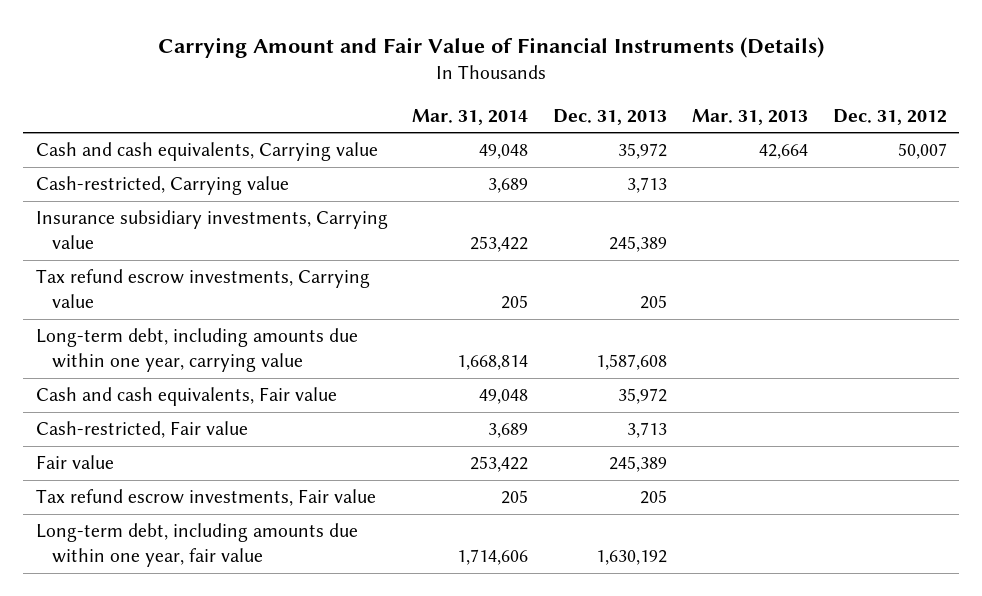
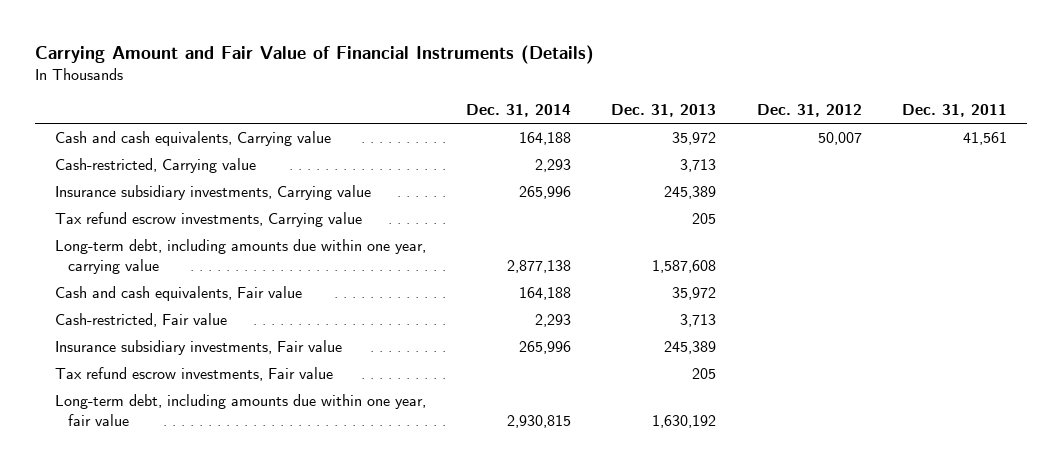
- | Mar. 31, 2014 | Dec. 31, 2013 | Mar. 31, 2013 | Dec. 31, 2012
+ | Dec. 31, 2014 | Dec. 31, 2013 | Dec. 31, 2012 | Dec. 31, 2011
- Fair value | 253,422 | 245,389 | |
+ Insurance subsidiary investments, Fair value | 265,996 | 245,389 | |

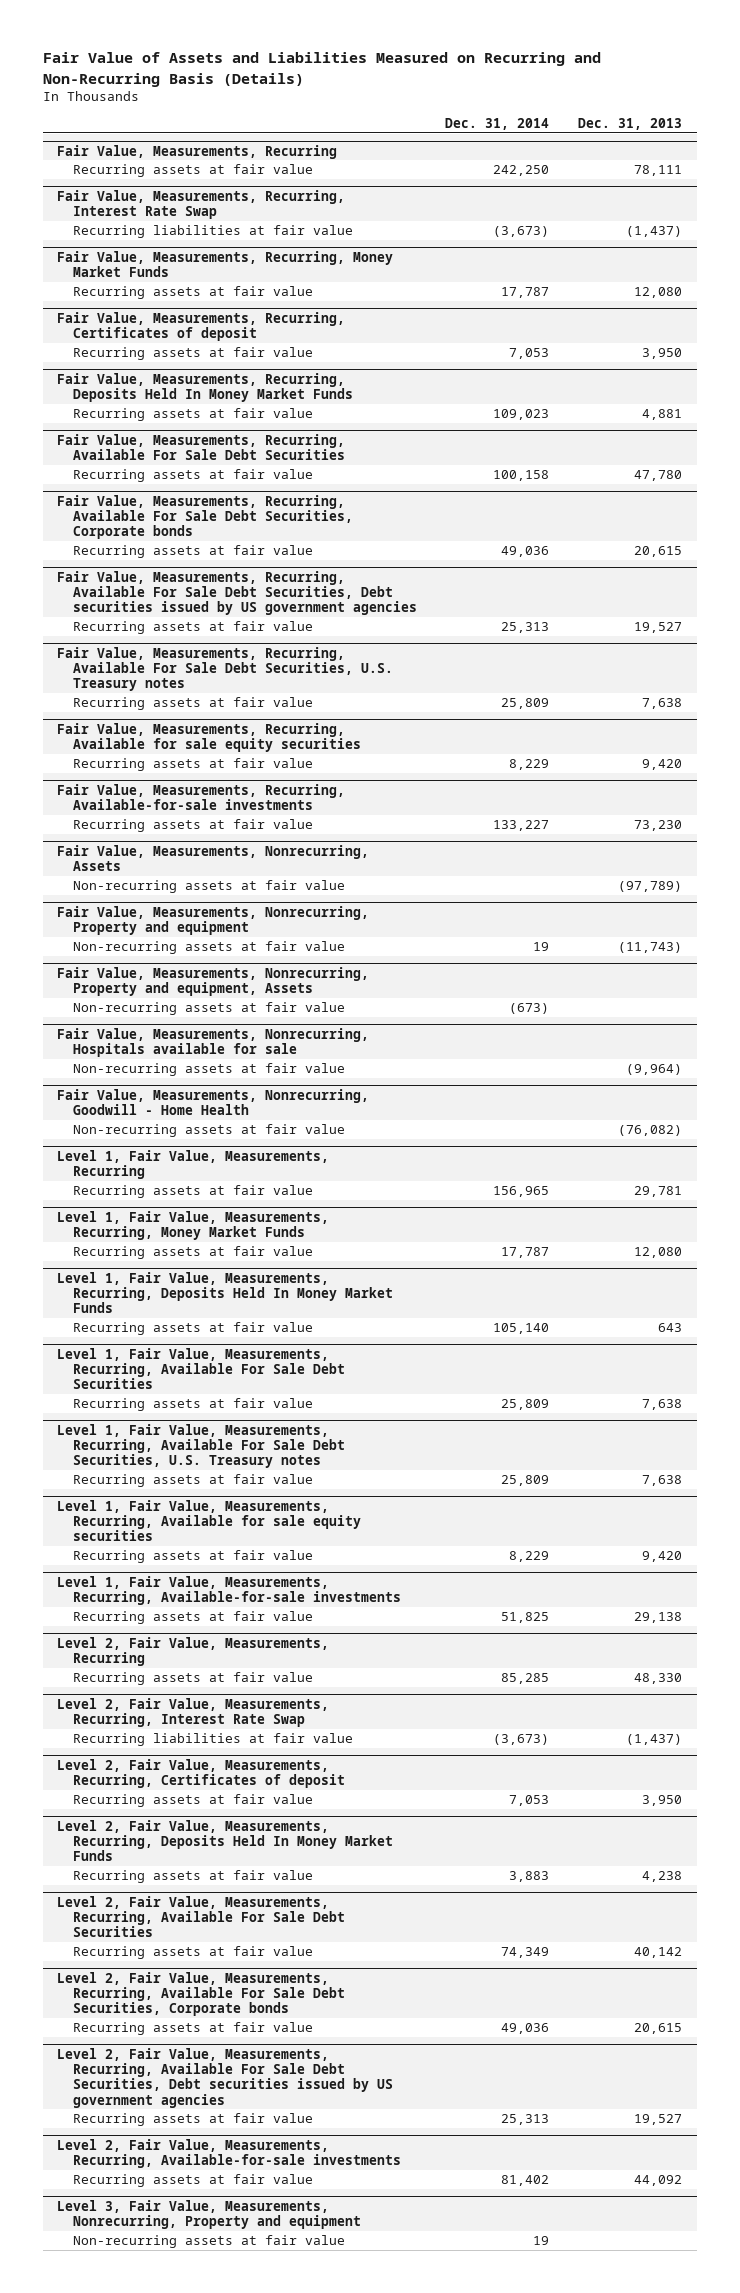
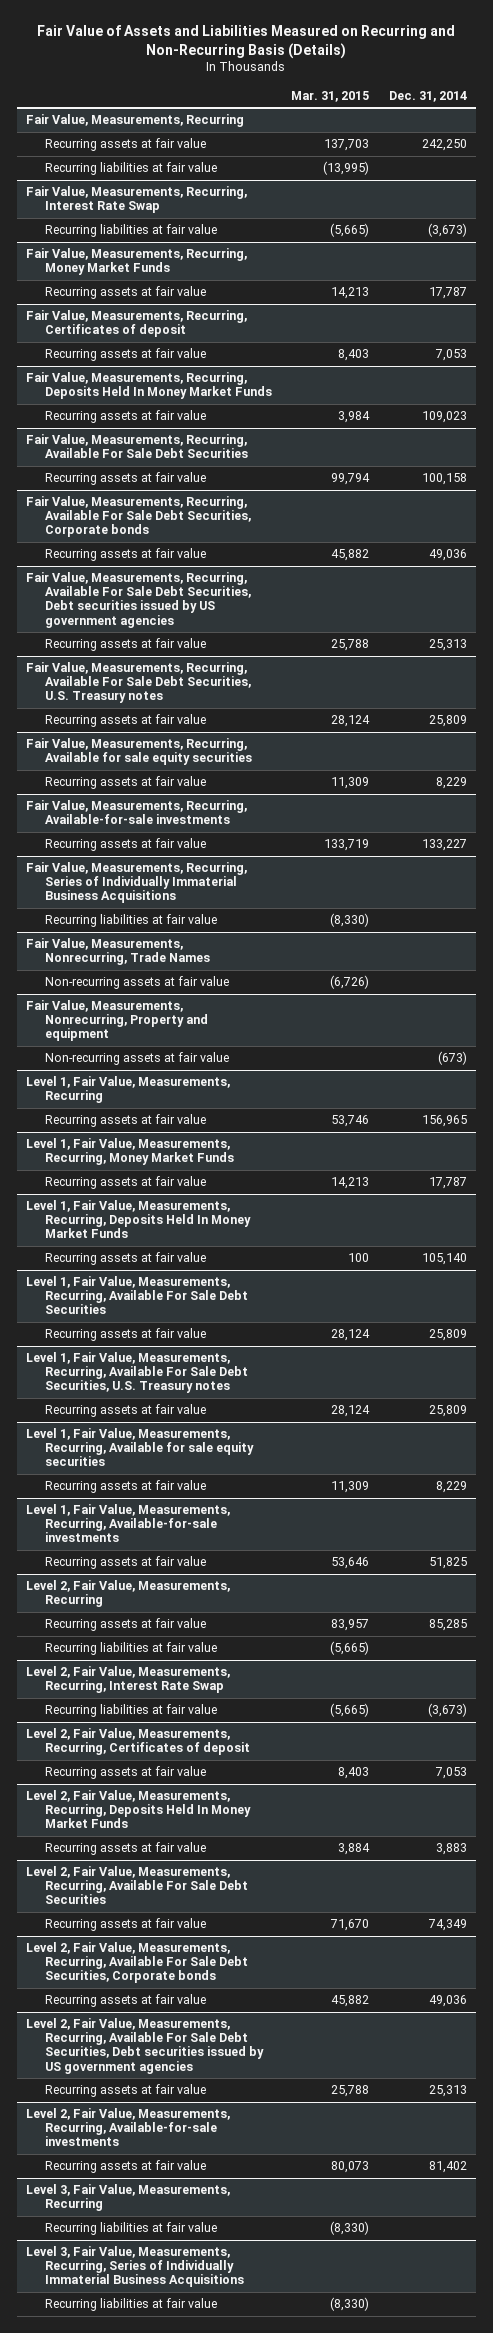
- | Dec. 31, 2014 | Dec. 31, 2013
+ | Mar. 31, 2015 | Dec. 31, 2014
@ Fair Value, Measurements, Recurring
+ Recurring liabilities at fair value | (13,995) |
- Fair Value, Measurements, Nonrecurring, Assets
+ Fair Value, Measurements, Recurring, Series of Individually Immaterial Business Acquisitions
+ Recurring liabilities at fair value | (8,330) |
+ Fair Value, Measurements, Nonrecurring, Trade Names
@ Fair Value, Measurements, Nonrecurring, Property and equipment
- Non-recurring assets at fair value | 19 | (11,743)
- Fair Value, Measurements, Nonrecurring, Property and equipment, Assets
- Fair Value, Measurements, Nonrecurring, Hospitals available for sale
- Non-recurring assets at fair value | | (9,964)
- Fair Value, Measurements, Nonrecurring, Goodwill - Home Health
- Non-recurring assets at fair value | | (76,082)
@ Level 2, Fair Value, Measurements, Recurring
+ Recurring liabilities at fair value | (5,665) |
- Level 3, Fair Value, Measurements, Nonrecurring, Property and equipment
- Non-recurring assets at fair value | 19 |
+ Level 3, Fair Value, Measurements, Recurring
+ Recurring liabilities at fair value | (8,330) |
+ Level 3, Fair Value, Measurements, Recurring, Series of Individually Immaterial Business Acquisitions
+ Recurring liabilities at fair value | (8,330) |

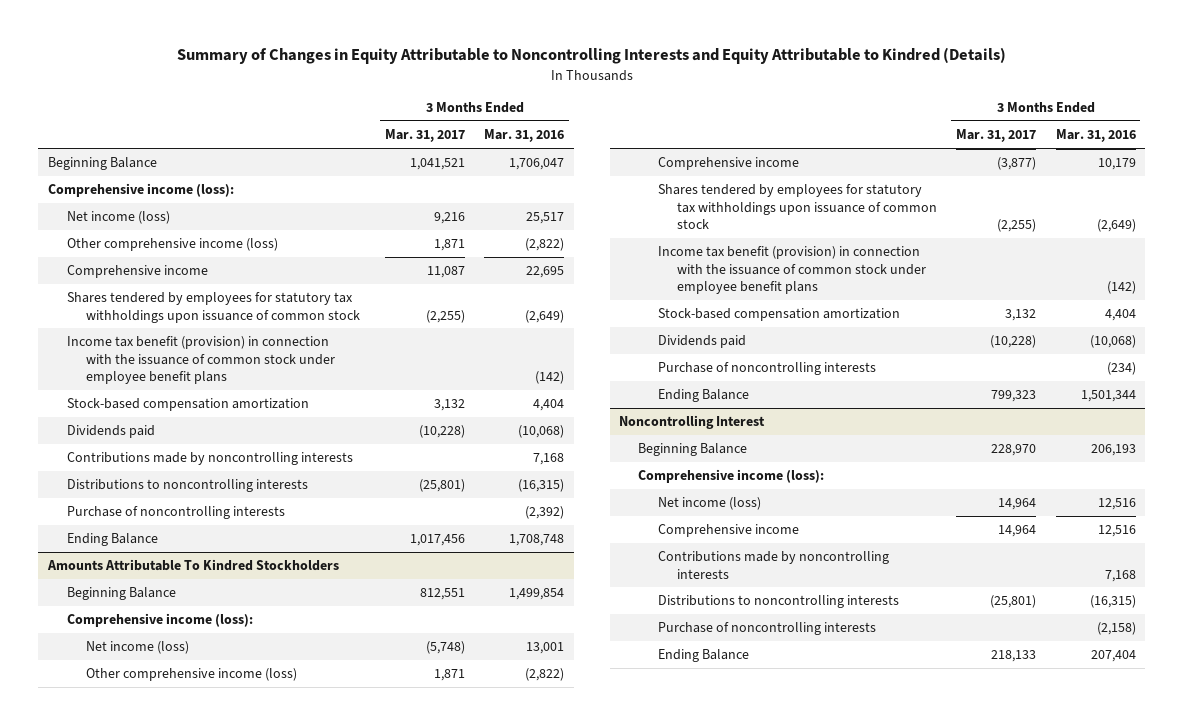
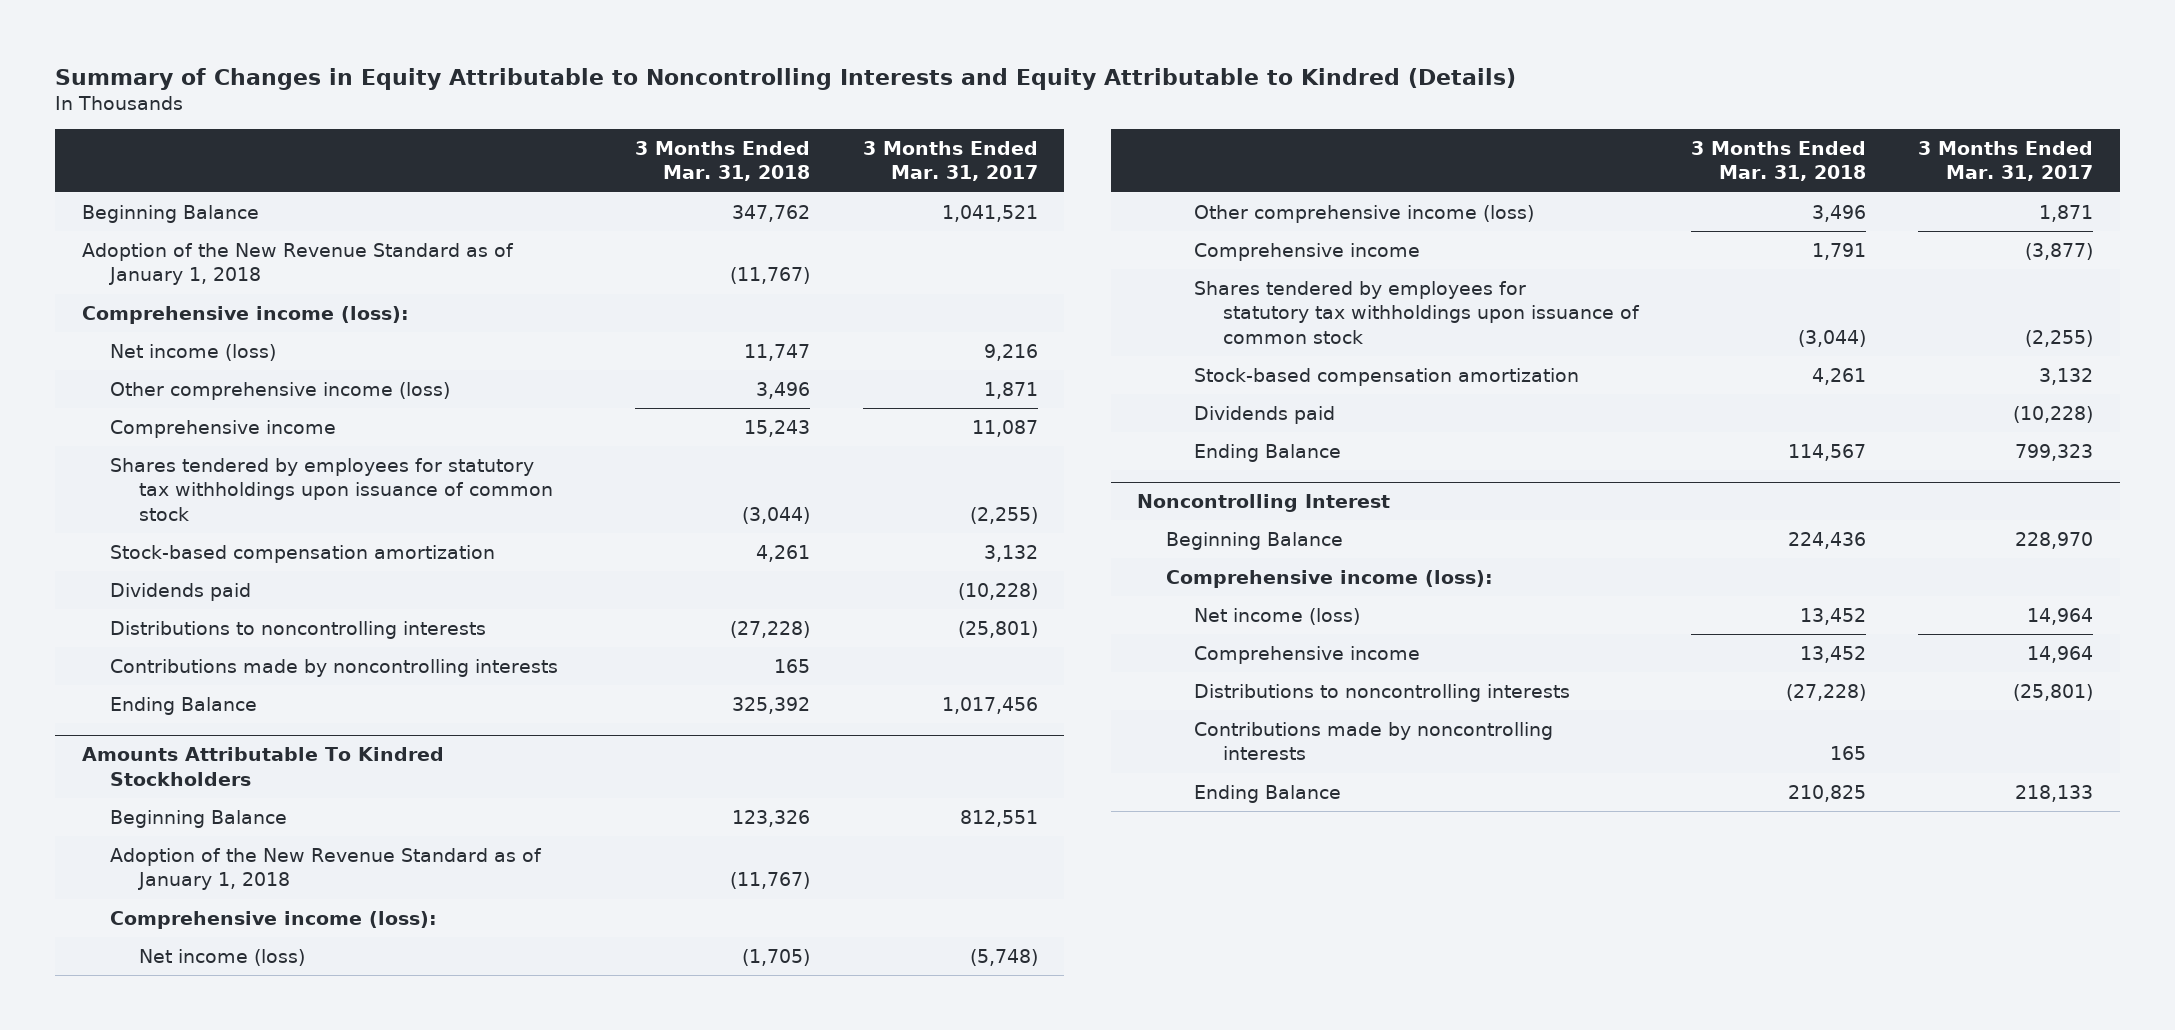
- | 3 Months Ended Mar. 31, 2017 | 3 Months Ended Mar. 31, 2016
+ | 3 Months Ended Mar. 31, 2018 | 3 Months Ended Mar. 31, 2017
+ Adoption of the New Revenue Standard as of January 1, 2018 | (11,767) |
- Income tax benefit (provision) in connection with the issuance of common stock under employee benefit plans | | (142)
- Purchase of noncontrolling interests | | (2,392)
moved down: Contributions made by noncontrolling interests | 165 |
@ Amounts Attributable To Kindred Stockholders
+ Adoption of the New Revenue Standard as of January 1, 2018 | (11,767) |
- Income tax benefit (provision) in connection with the issuance of common stock under employee benefit plans | | (142)
- Purchase of noncontrolling interests | | (234)
@ Noncontrolling Interest
- Purchase of noncontrolling interests | | (2,158)
moved down: Contributions made by noncontrolling interests | 165 |

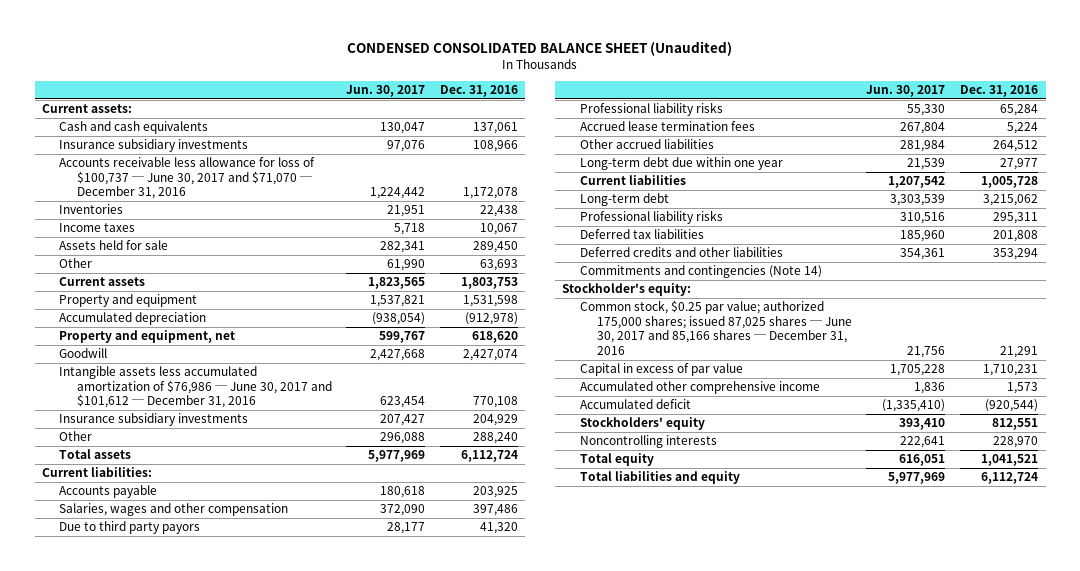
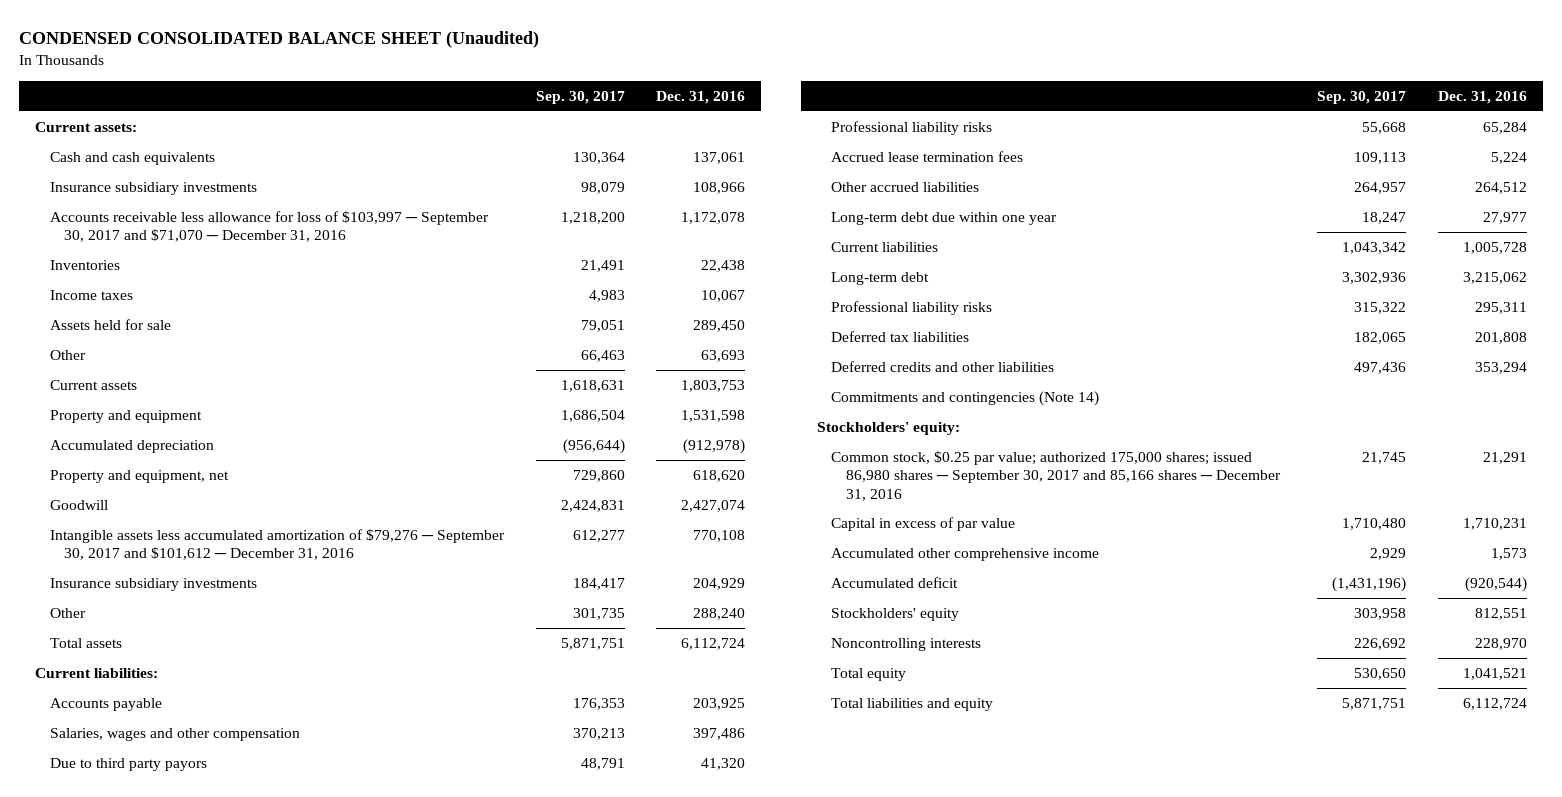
- | Jun. 30, 2017 | Dec. 31, 2016
+ | Sep. 30, 2017 | Dec. 31, 2016
- Accounts receivable less allowance for loss of $100,737 ─ June 30, 2017 and $71,070 ─ December 31, 2016 | 1,224,442 | 1,172,078
+ Accounts receivable less allowance for loss of $103,997 ─ September 30, 2017 and $71,070 ─ December 31, 2016 | 1,218,200 | 1,172,078
- Intangible assets less accumulated amortization of $76,986 ─ June 30, 2017 and $101,612 ─ December 31, 2016 | 623,454 | 770,108
+ Intangible assets less accumulated amortization of $79,276 ─ September 30, 2017 and $101,612 ─ December 31, 2016 | 612,277 | 770,108
- Stockholder's equity:
- Common stock, $0.25 par value; authorized 175,000 shares; issued 87,025 shares ─ June 30, 2017 and 85,166 shares ─ December 31, 2016 | 21,756 | 21,291
+ Stockholders' equity:
+ Common stock, $0.25 par value; authorized 175,000 shares; issued 86,980 shares ─ September 30, 2017 and 85,166 shares ─ December 31, 2016 | 21,745 | 21,291

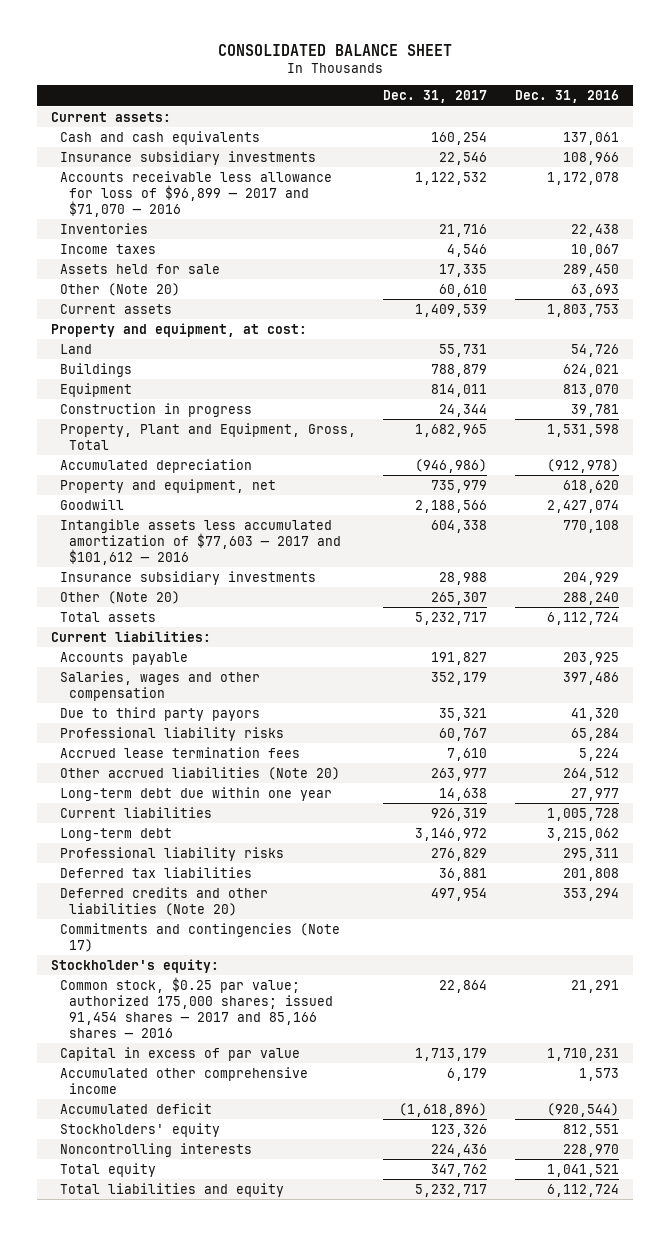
- CONDENSED CONSOLIDATED BALANCE SHEET (Unaudited)
+ CONSOLIDATED BALANCE SHEET
- | Sep. 30, 2017 | Dec. 31, 2016
+ | Dec. 31, 2017 | Dec. 31, 2016
- Accounts receivable less allowance for loss of $103,997 ─ September 30, 2017 and $71,070 ─ December 31, 2016 | 1,218,200 | 1,172,078
+ Accounts receivable less allowance for loss of $96,899 ─ 2017 and $71,070 ─ 2016 | 1,122,532 | 1,172,078
- Other | 66,463 | 63,693
+ Other (Note 20) | 60,610 | 63,693
- Property and equipment | 1,686,504 | 1,531,598
+ Property and equipment, at cost:
+ Land | 55,731 | 54,726
+ Buildings | 788,879 | 624,021
+ Equipment | 814,011 | 813,070
+ Construction in progress | 24,344 | 39,781
+ Property, Plant and Equipment, Gross, Total | 1,682,965 | 1,531,598
- Intangible assets less accumulated amortization of $79,276 ─ September 30, 2017 and $101,612 ─ December 31, 2016 | 612,277 | 770,108
+ Intangible assets less accumulated amortization of $77,603 ─ 2017 and $101,612 ─ 2016 | 604,338 | 770,108
- Other | 301,735 | 288,240
+ Other (Note 20) | 265,307 | 288,240
- Other accrued liabilities | 264,957 | 264,512
+ Other accrued liabilities (Note 20) | 263,977 | 264,512
- Deferred credits and other liabilities | 497,436 | 353,294
- Commitments and contingencies (Note 14)
- Stockholders' equity:
- Common stock, $0.25 par value; authorized 175,000 shares; issued 86,980 shares ─ September 30, 2017 and 85,166 shares ─ December 31, 2016 | 21,745 | 21,291
+ Deferred credits and other liabilities (Note 20) | 497,954 | 353,294
+ Commitments and contingencies (Note 17)
+ Stockholder's equity:
+ Common stock, $0.25 par value; authorized 175,000 shares; issued 91,454 shares ─ 2017 and 85,166 shares ─ 2016 | 22,864 | 21,291

